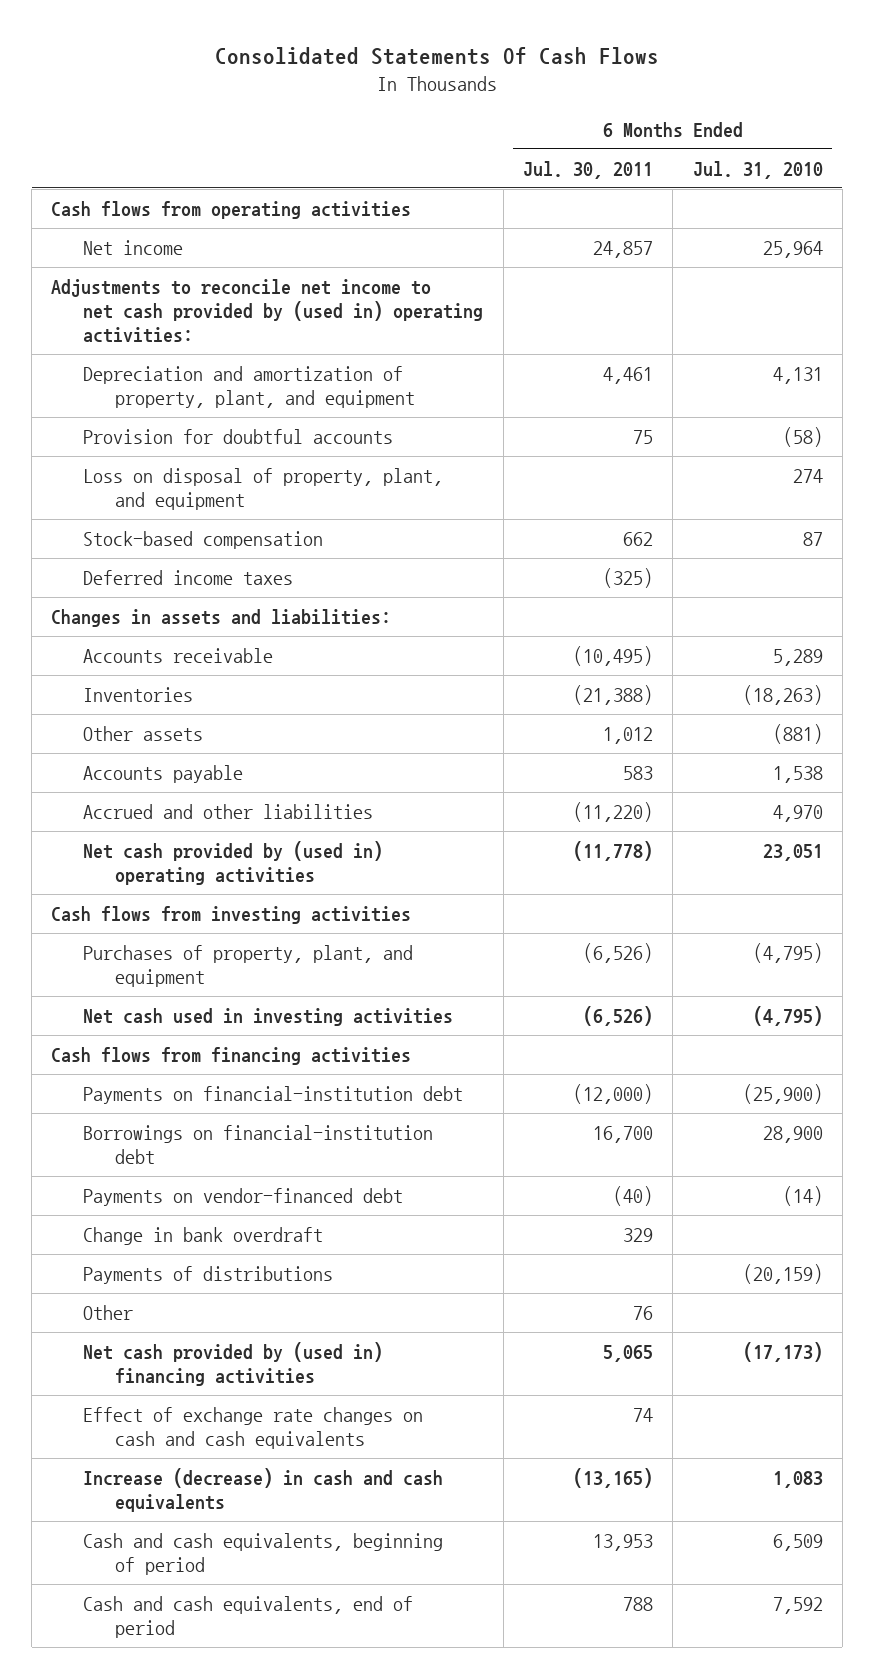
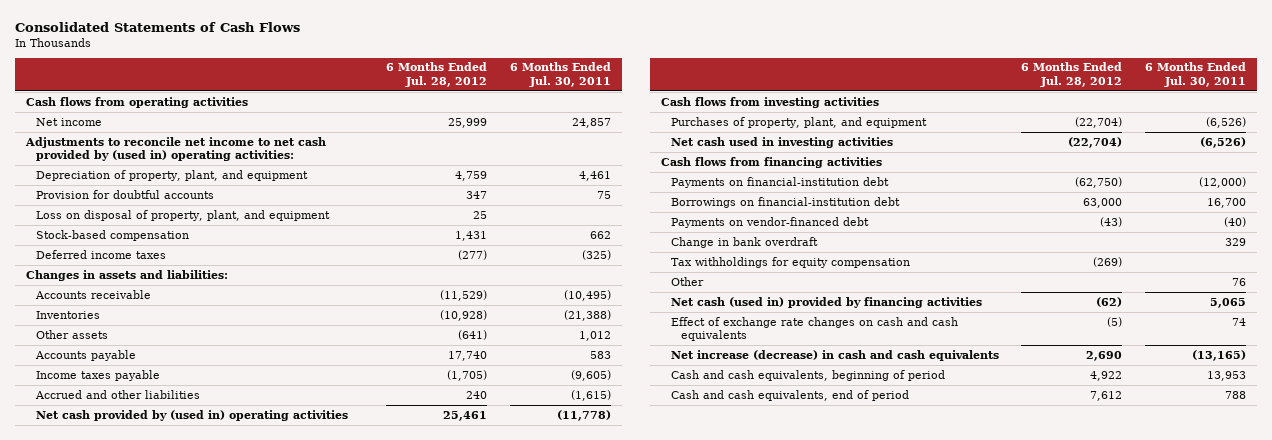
- Consolidated Statements Of Cash Flows
+ Consolidated Statements of Cash Flows
- | 6 Months Ended Jul. 30, 2011 | 6 Months Ended Jul. 31, 2010
+ | 6 Months Ended Jul. 28, 2012 | 6 Months Ended Jul. 30, 2011
- Depreciation and amortization of property, plant, and equipment | 4,461 | 4,131
+ Depreciation of property, plant, and equipment | 4,759 | 4,461
- Accrued and other liabilities | (11,220) | 4,970
+ Income taxes payable | (1,705) | (9,605)
+ Accrued and other liabilities | 240 | (1,615)
- Payments of distributions | | (20,159)
+ Tax withholdings for equity compensation | (269) |
- Net cash provided by (used in) financing activities | 5,065 | (17,173)
+ Net cash (used in) provided by financing activities | (62) | 5,065
- Increase (decrease) in cash and cash equivalents | (13,165) | 1,083
+ Net increase (decrease) in cash and cash equivalents | 2,690 | (13,165)

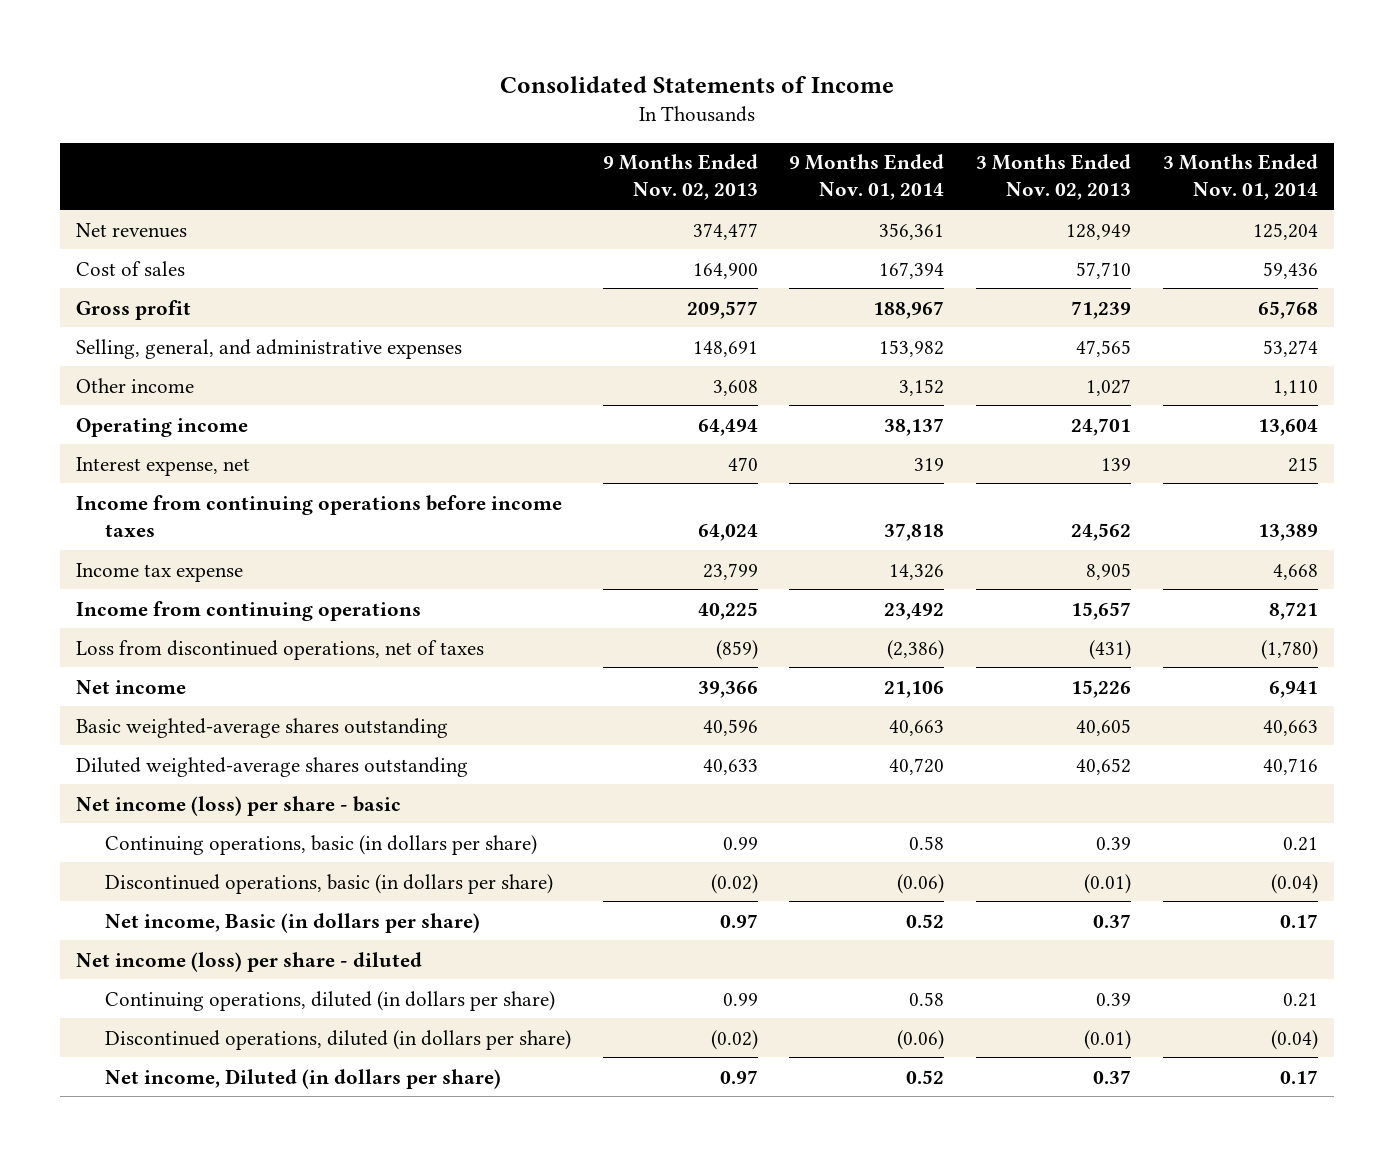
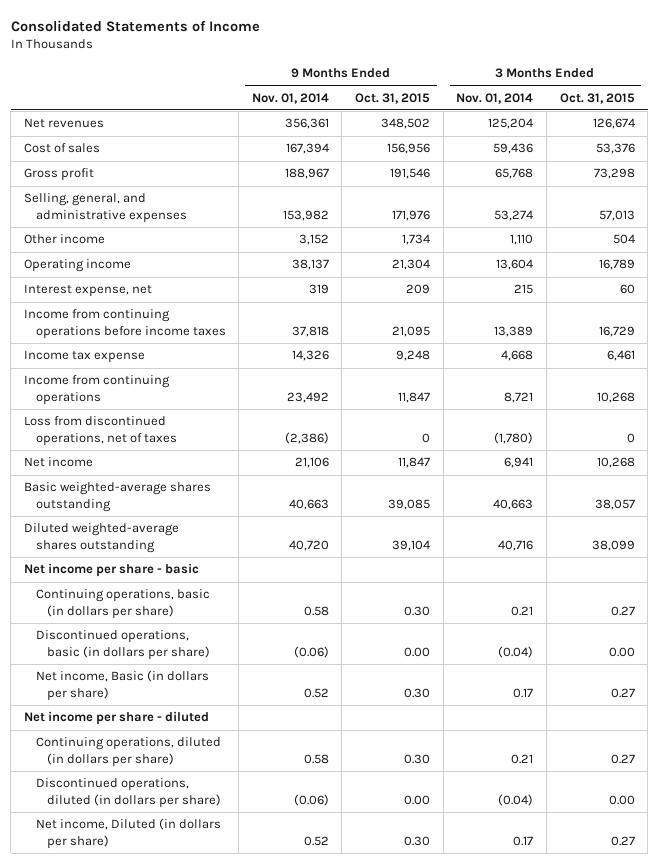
- | 9 Months Ended Nov. 02, 2013 | 9 Months Ended Nov. 01, 2014 | 3 Months Ended Nov. 02, 2013 | 3 Months Ended Nov. 01, 2014
+ | 9 Months Ended Nov. 01, 2014 | 9 Months Ended Oct. 31, 2015 | 3 Months Ended Nov. 01, 2014 | 3 Months Ended Oct. 31, 2015
- Net income (loss) per share - basic
+ Net income per share - basic
- Net income (loss) per share - diluted
+ Net income per share - diluted

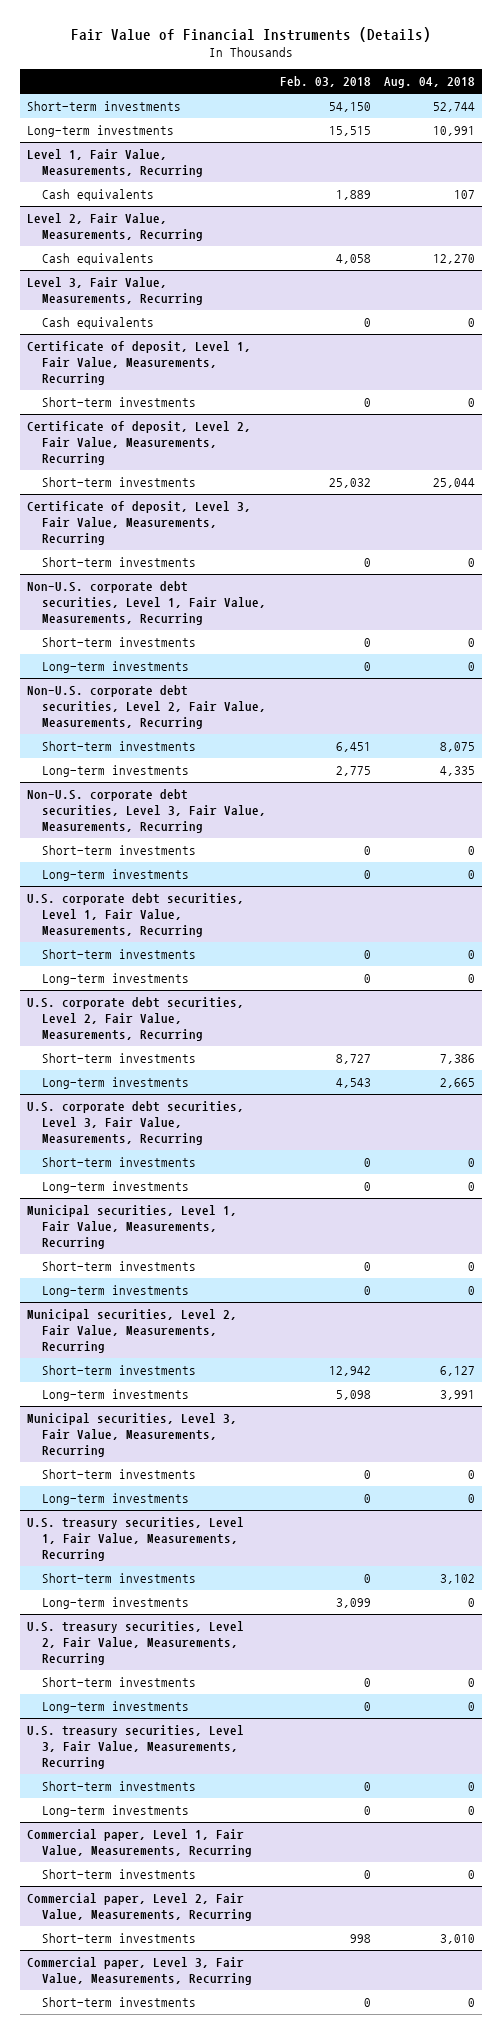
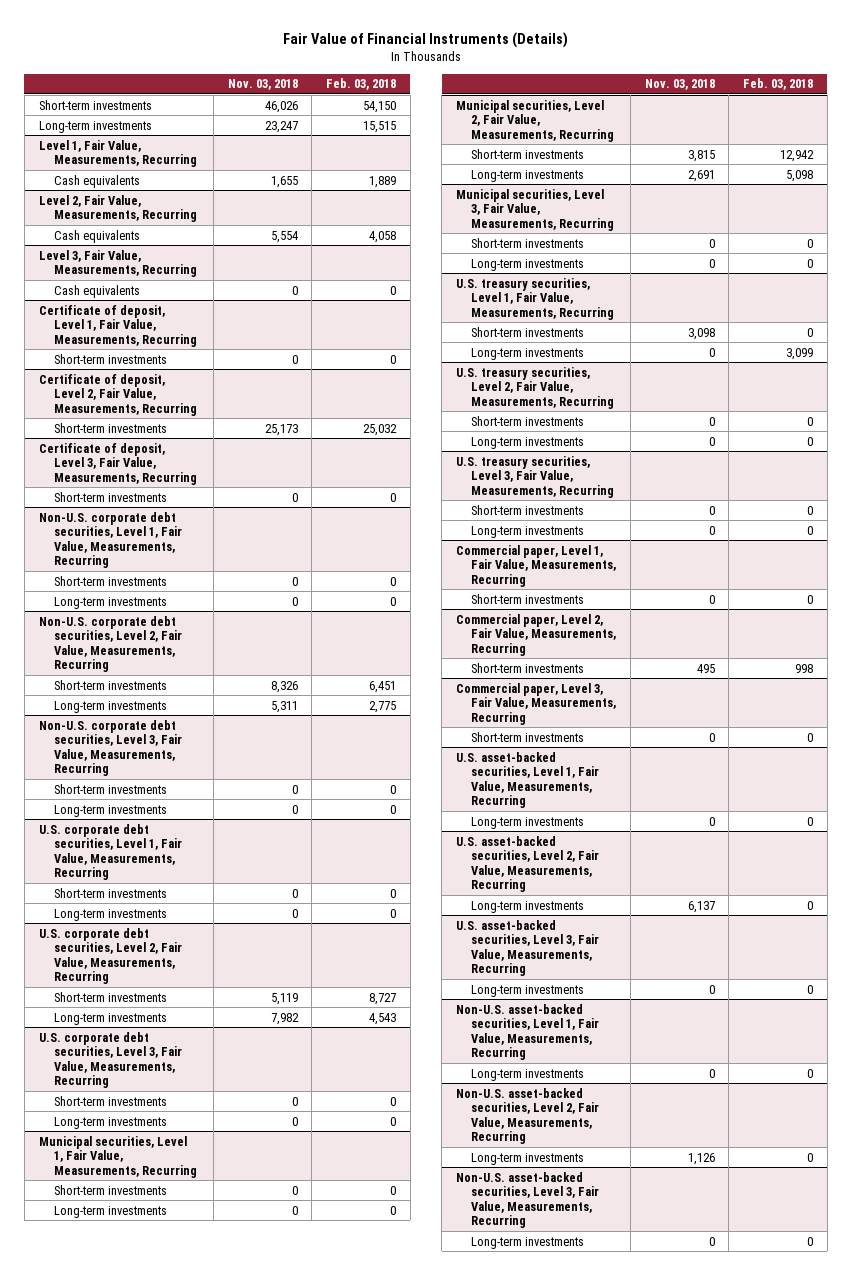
- | Feb. 03, 2018 | Aug. 04, 2018
+ | Nov. 03, 2018 | Feb. 03, 2018
+ U.S. asset-backed securities, Level 1, Fair Value, Measurements, Recurring
+ Long-term investments | 0 | 0
+ U.S. asset-backed securities, Level 2, Fair Value, Measurements, Recurring
+ Long-term investments | 6,137 | 0
+ U.S. asset-backed securities, Level 3, Fair Value, Measurements, Recurring
+ Long-term investments | 0 | 0
+ Non-U.S. asset-backed securities, Level 1, Fair Value, Measurements, Recurring
+ Long-term investments | 0 | 0
+ Non-U.S. asset-backed securities, Level 2, Fair Value, Measurements, Recurring
+ Long-term investments | 1,126 | 0
+ Non-U.S. asset-backed securities, Level 3, Fair Value, Measurements, Recurring
+ Long-term investments | 0 | 0

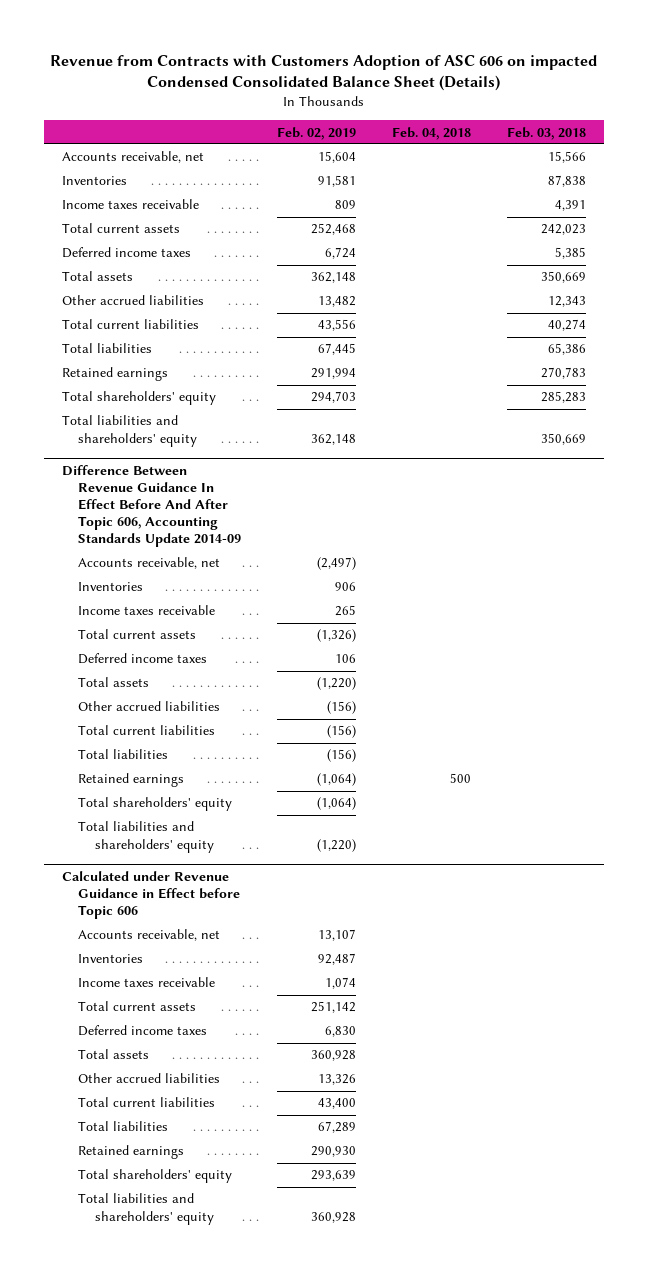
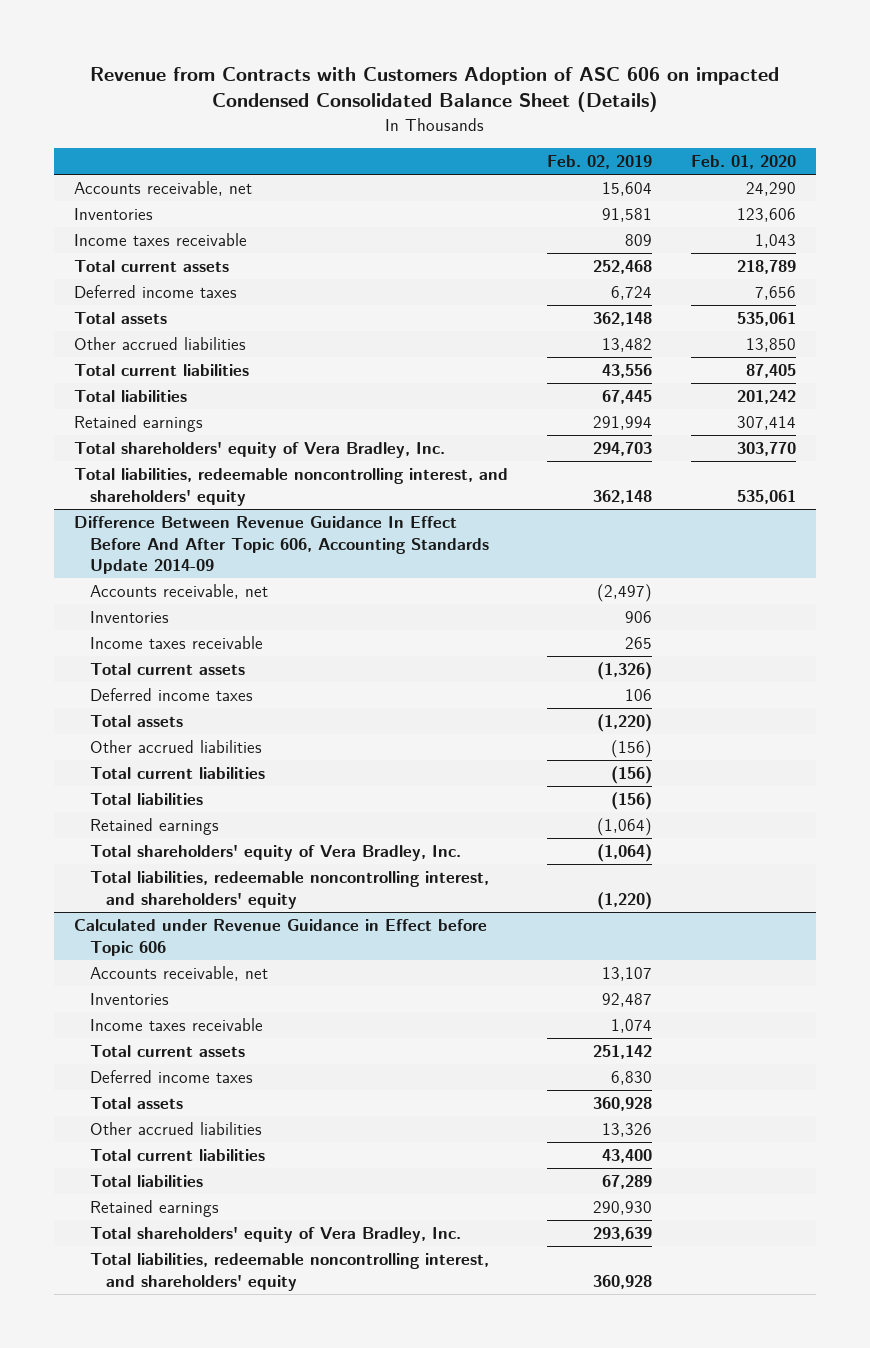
- | Feb. 02, 2019 | Feb. 04, 2018 | Feb. 03, 2018
+ | Feb. 02, 2019 | Feb. 01, 2020
- Total shareholders' equity | 294,703 | | 285,283
- Total liabilities and shareholders' equity | 362,148 | | 350,669
+ Total shareholders' equity of Vera Bradley, Inc. | 294,703 | 303,770
+ Total liabilities, redeemable noncontrolling interest, and shareholders' equity | 362,148 | 535,061
@ Difference Between Revenue Guidance In Effect Before And After Topic 606, Accounting Standards Update 2014-09
- Total shareholders' equity | (1,064) | |
- Total liabilities and shareholders' equity | (1,220) | |
+ Total shareholders' equity of Vera Bradley, Inc. | (1,064) |
+ Total liabilities, redeemable noncontrolling interest, and shareholders' equity | (1,220) |
@ Calculated under Revenue Guidance in Effect before Topic 606
- Total shareholders' equity | 293,639 | |
- Total liabilities and shareholders' equity | 360,928 | |
+ Total shareholders' equity of Vera Bradley, Inc. | 293,639 |
+ Total liabilities, redeemable noncontrolling interest, and shareholders' equity | 360,928 |

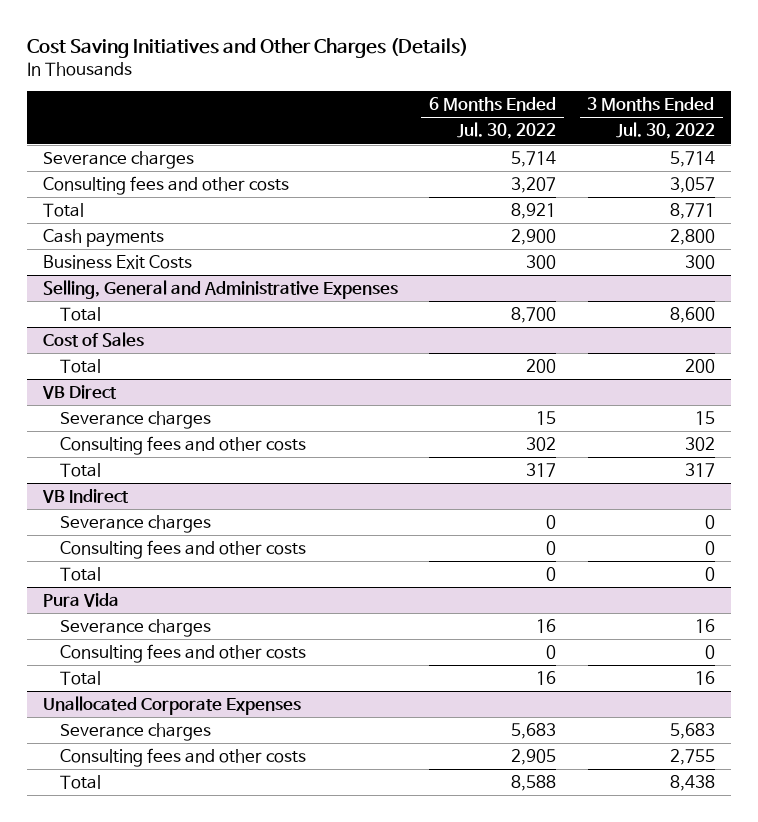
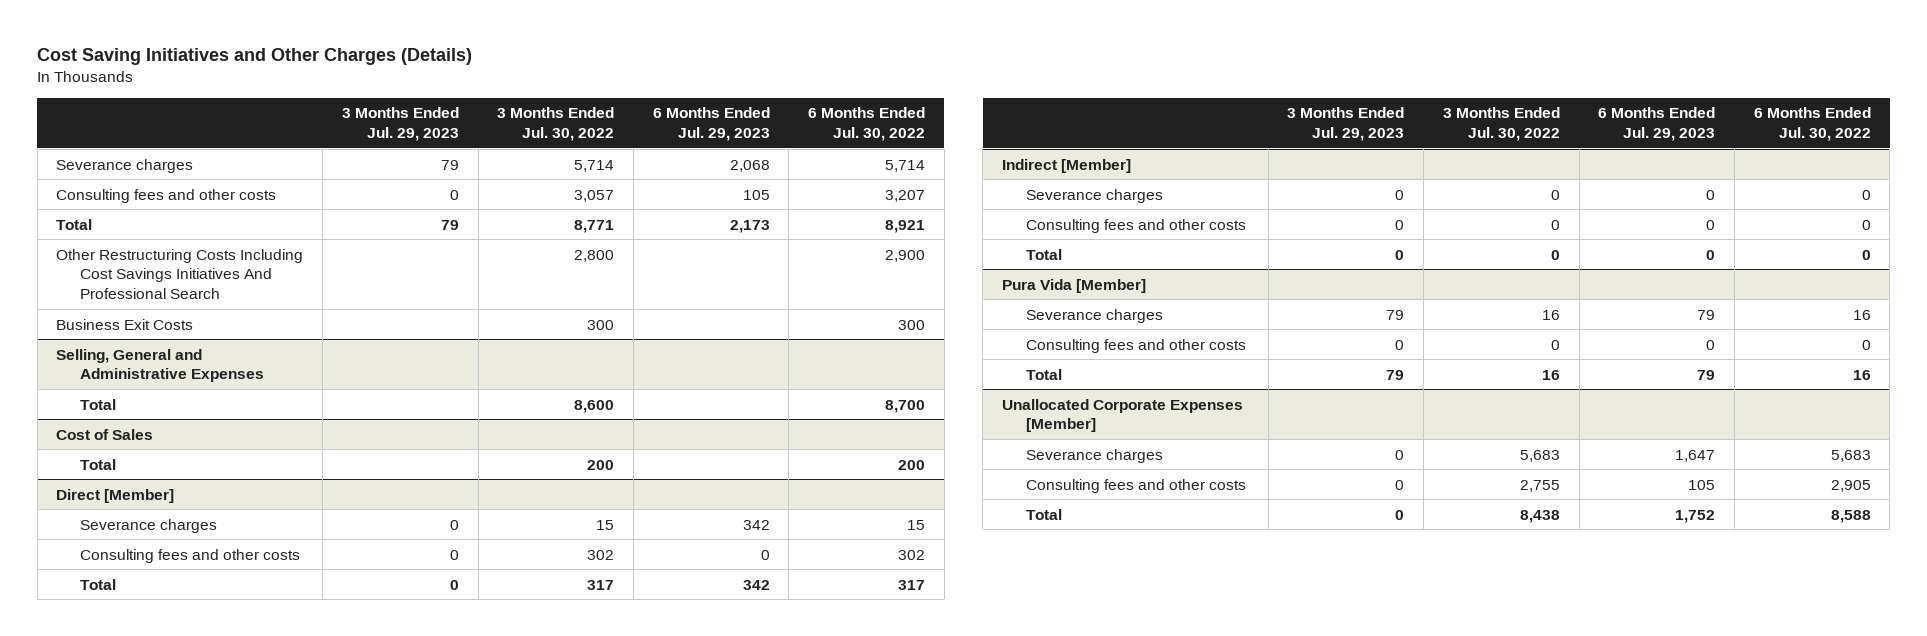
- | 6 Months Ended Jul. 30, 2022 | 3 Months Ended Jul. 30, 2022
+ | 3 Months Ended Jul. 29, 2023 | 3 Months Ended Jul. 30, 2022 | 6 Months Ended Jul. 29, 2023 | 6 Months Ended Jul. 30, 2022
- Cash payments | 2,900 | 2,800
+ Other Restructuring Costs Including Cost Savings Initiatives And Professional Search | | 2,800 | | 2,900
- VB Direct
+ Direct [Member]
- VB Indirect
+ Indirect [Member]
- Pura Vida
+ Pura Vida [Member]
- Unallocated Corporate Expenses
+ Unallocated Corporate Expenses [Member]

